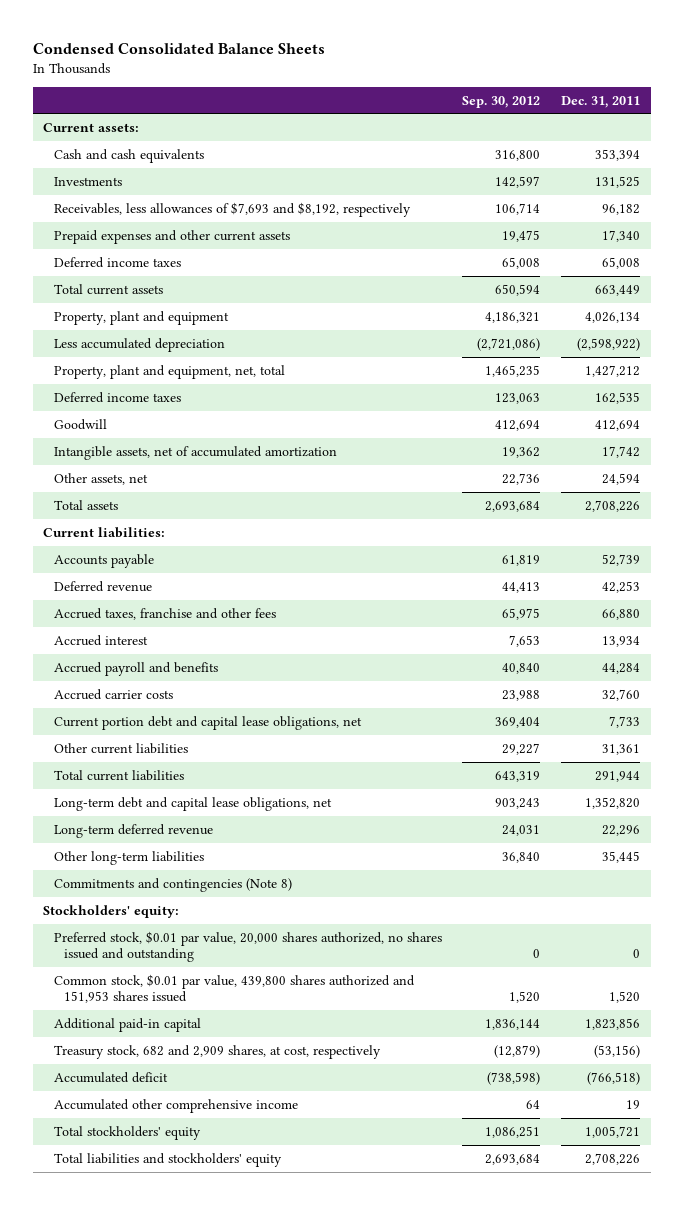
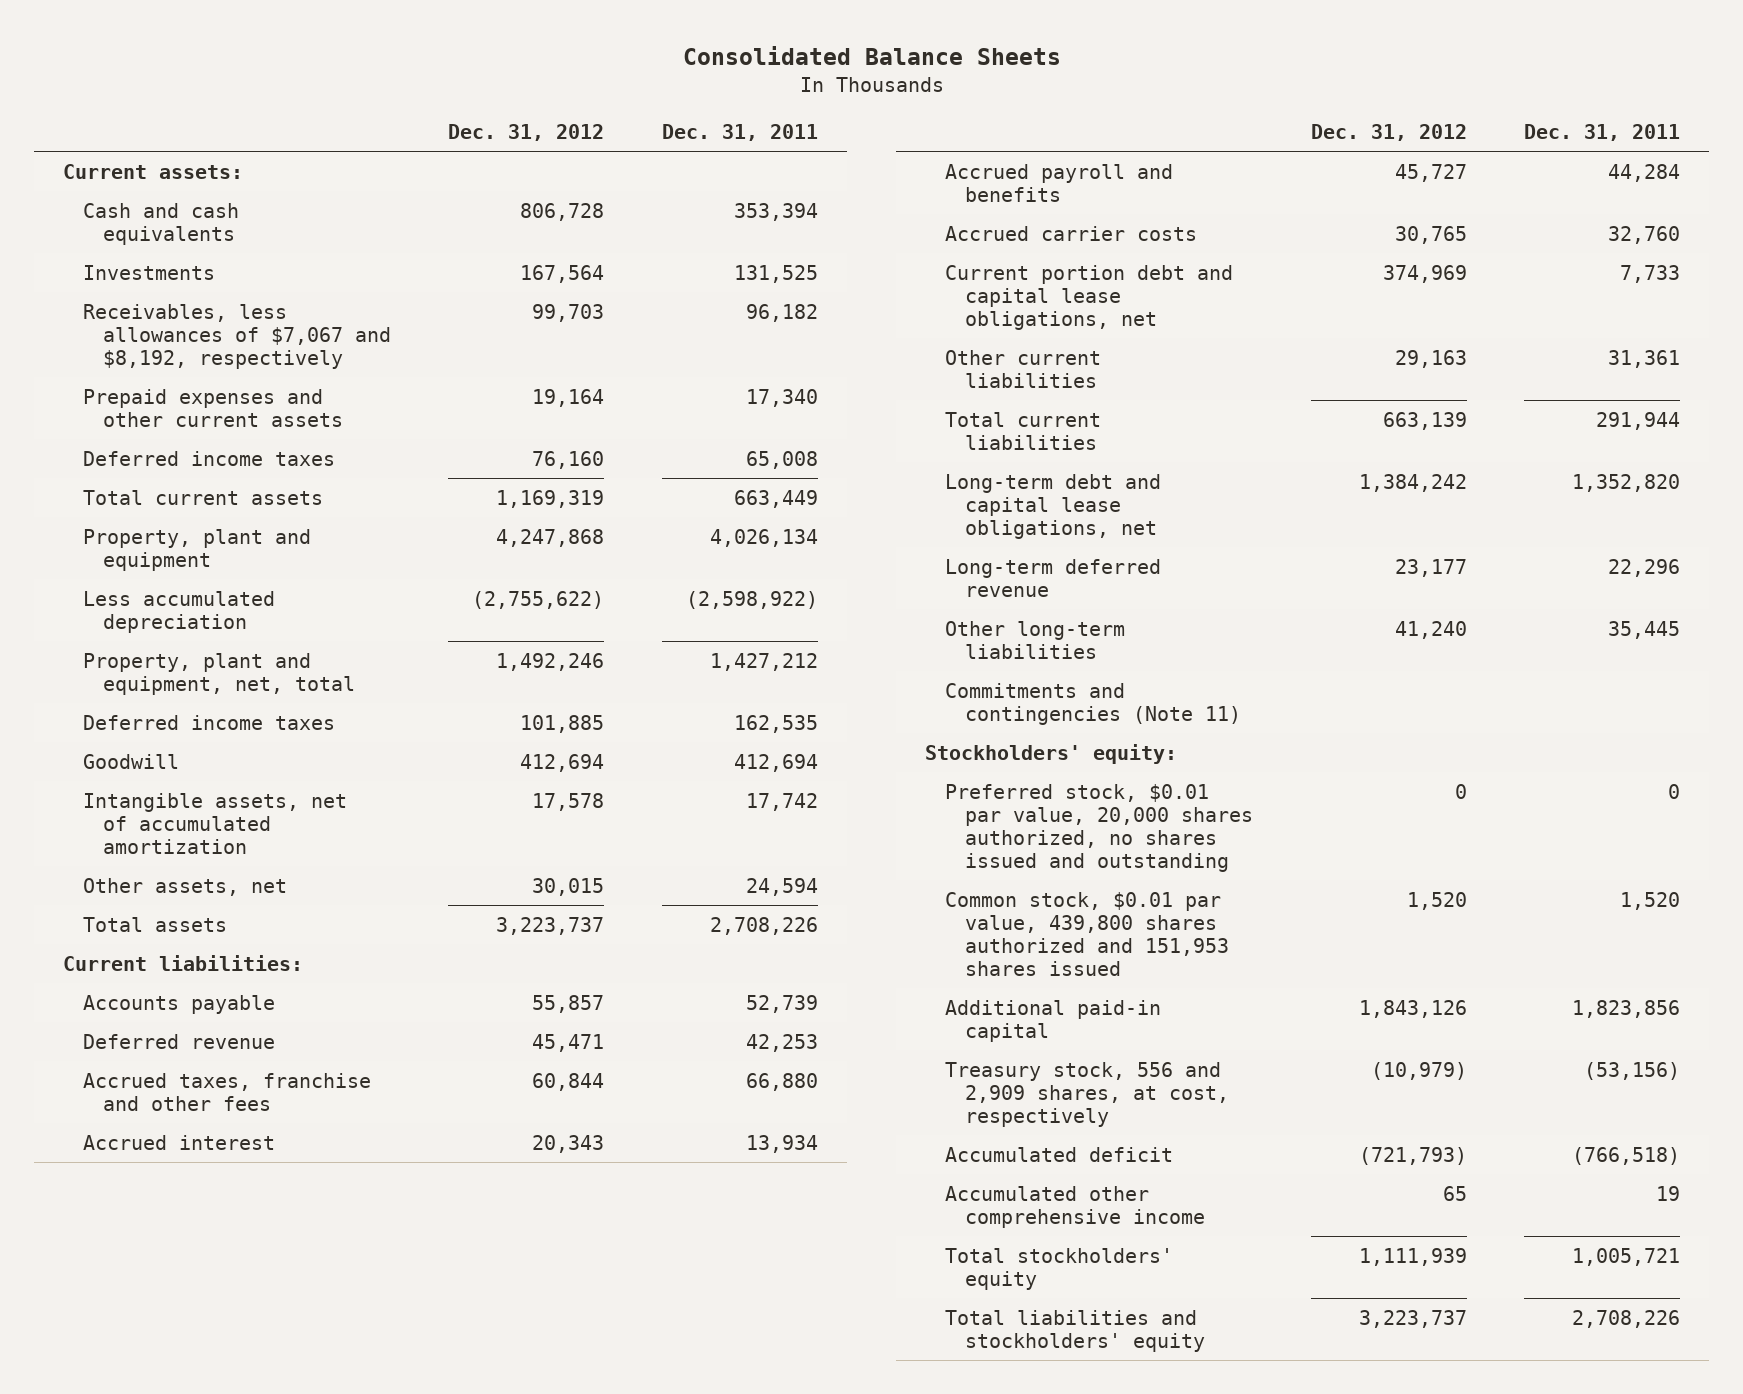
- Condensed Consolidated Balance Sheets
+ Consolidated Balance Sheets
- | Sep. 30, 2012 | Dec. 31, 2011
+ | Dec. 31, 2012 | Dec. 31, 2011
- Receivables, less allowances of $7,693 and $8,192, respectively | 106,714 | 96,182
+ Receivables, less allowances of $7,067 and $8,192, respectively | 99,703 | 96,182
- Commitments and contingencies (Note 8)
+ Commitments and contingencies (Note 11)
- Treasury stock, 682 and 2,909 shares, at cost, respectively | (12,879) | (53,156)
+ Treasury stock, 556 and 2,909 shares, at cost, respectively | (10,979) | (53,156)

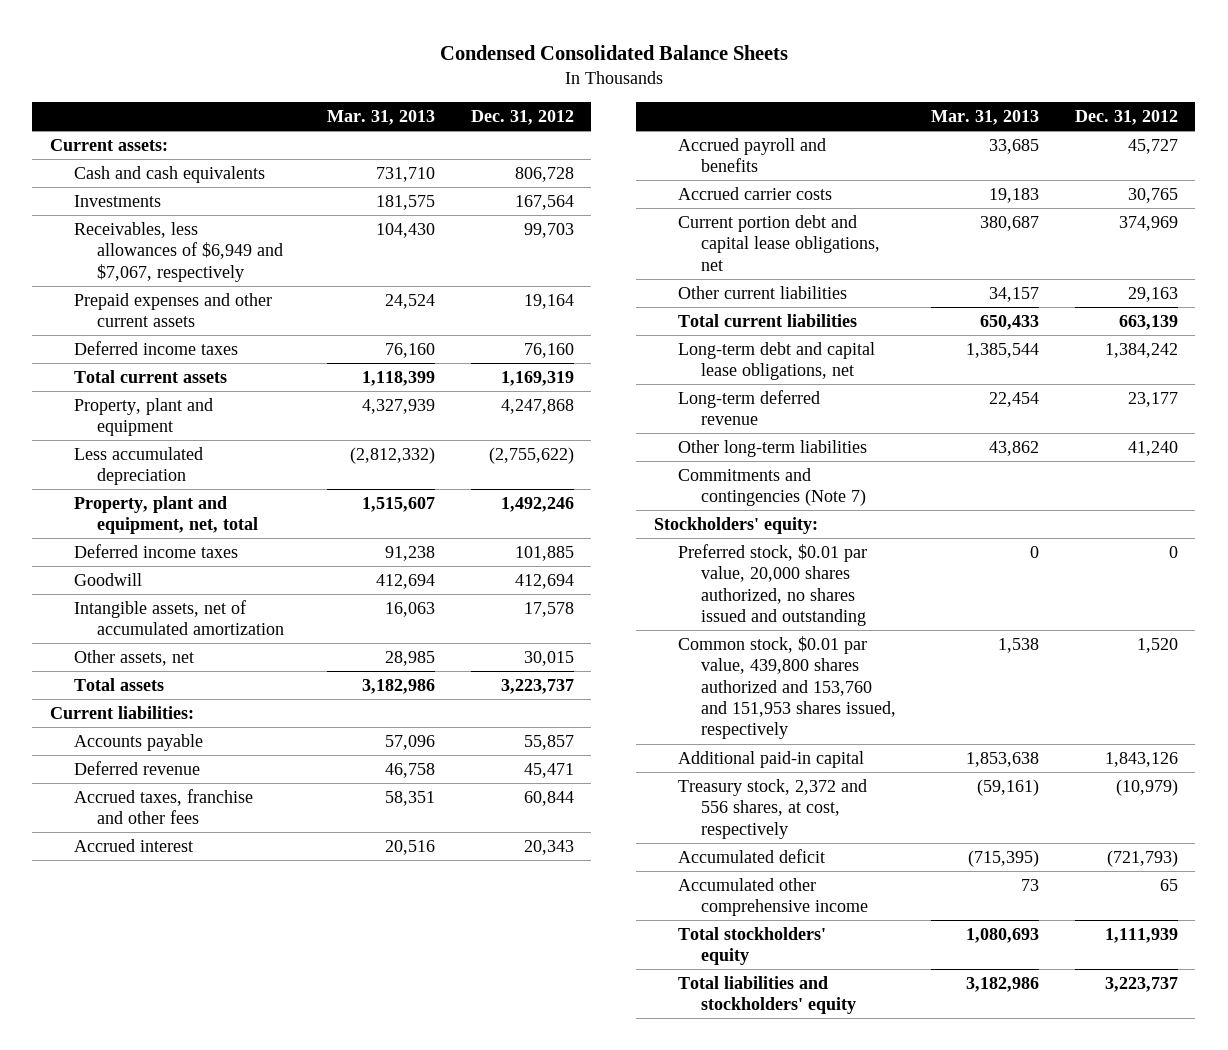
- Consolidated Balance Sheets
+ Condensed Consolidated Balance Sheets
- | Dec. 31, 2012 | Dec. 31, 2011
+ | Mar. 31, 2013 | Dec. 31, 2012
- Receivables, less allowances of $7,067 and $8,192, respectively | 99,703 | 96,182
+ Receivables, less allowances of $6,949 and $7,067, respectively | 104,430 | 99,703
- Commitments and contingencies (Note 11)
+ Commitments and contingencies (Note 7)
- Common stock, $0.01 par value, 439,800 shares authorized and 151,953 shares issued | 1,520 | 1,520
+ Common stock, $0.01 par value, 439,800 shares authorized and 153,760 and 151,953 shares issued, respectively | 1,538 | 1,520
- Treasury stock, 556 and 2,909 shares, at cost, respectively | (10,979) | (53,156)
+ Treasury stock, 2,372 and 556 shares, at cost, respectively | (59,161) | (10,979)

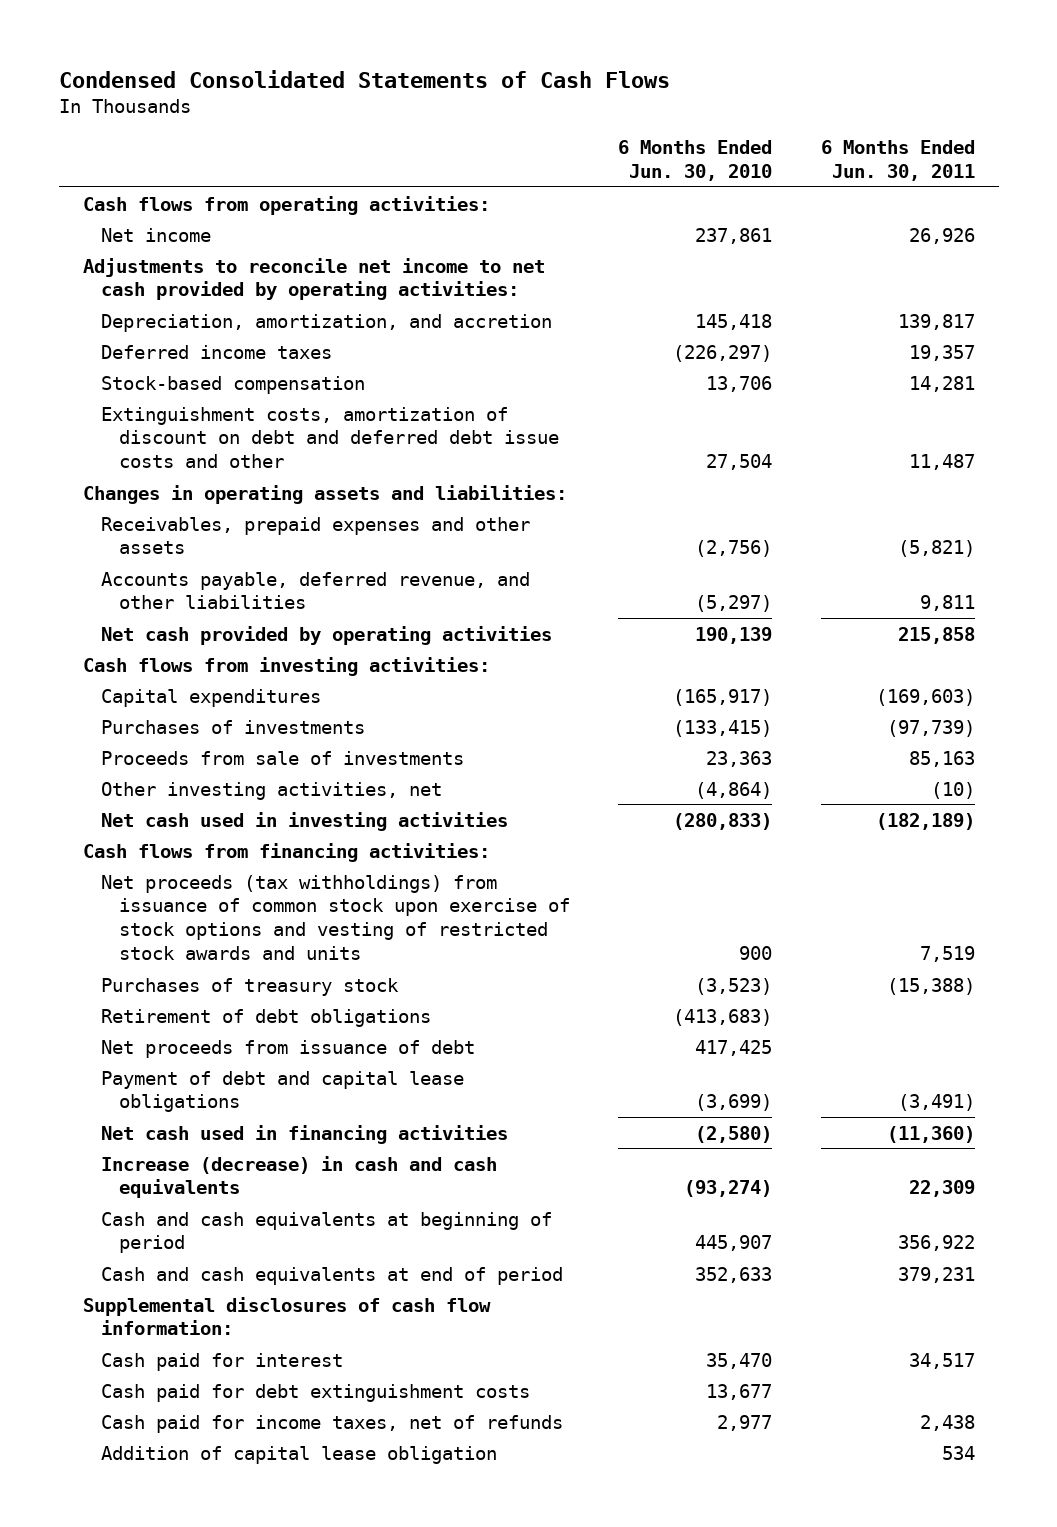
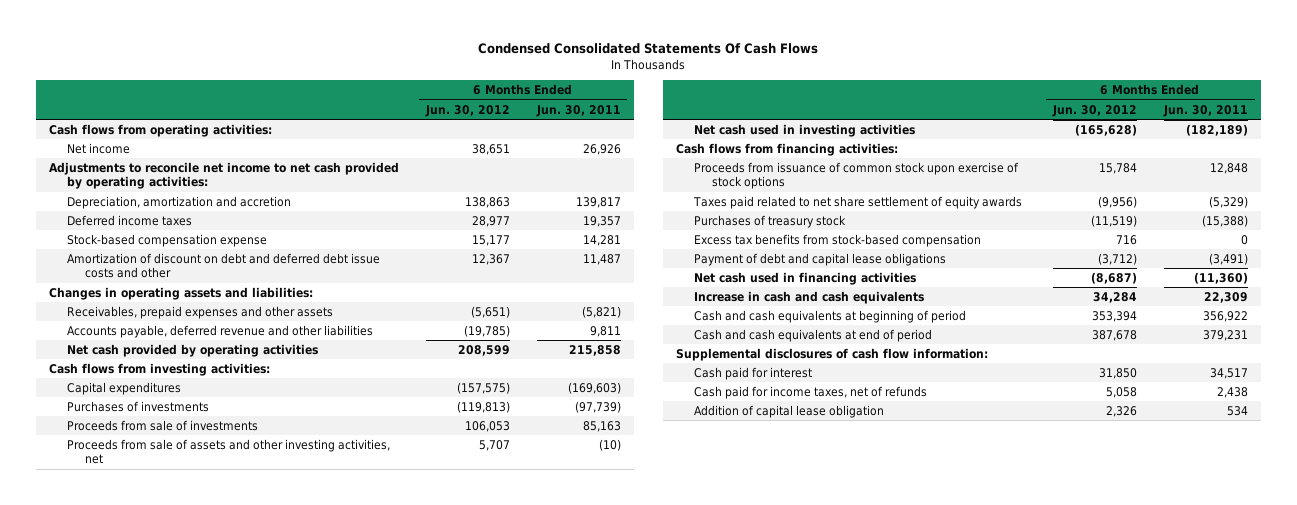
- Condensed Consolidated Statements of Cash Flows
+ Condensed Consolidated Statements Of Cash Flows
- | 6 Months Ended Jun. 30, 2010 | 6 Months Ended Jun. 30, 2011
+ | 6 Months Ended Jun. 30, 2012 | 6 Months Ended Jun. 30, 2011
- Depreciation, amortization, and accretion | 145,418 | 139,817
+ Depreciation, amortization and accretion | 138,863 | 139,817
- Stock-based compensation | 13,706 | 14,281
- Extinguishment costs, amortization of discount on debt and deferred debt issue costs and other | 27,504 | 11,487
+ Stock-based compensation expense | 15,177 | 14,281
+ Amortization of discount on debt and deferred debt issue costs and other | 12,367 | 11,487
- Accounts payable, deferred revenue, and other liabilities | (5,297) | 9,811
+ Accounts payable, deferred revenue and other liabilities | (19,785) | 9,811
- Other investing activities, net | (4,864) | (10)
+ Proceeds from sale of assets and other investing activities, net | 5,707 | (10)
- Net proceeds (tax withholdings) from issuance of common stock upon exercise of stock options and vesting of restricted stock awards and units | 900 | 7,519
+ Proceeds from issuance of common stock upon exercise of stock options | 15,784 | 12,848
+ Taxes paid related to net share settlement of equity awards | (9,956) | (5,329)
- Retirement of debt obligations | (413,683) |
- Net proceeds from issuance of debt | 417,425 |
+ Excess tax benefits from stock-based compensation | 716 | 0
- Increase (decrease) in cash and cash equivalents | (93,274) | 22,309
+ Increase in cash and cash equivalents | 34,284 | 22,309
- Cash paid for debt extinguishment costs | 13,677 |

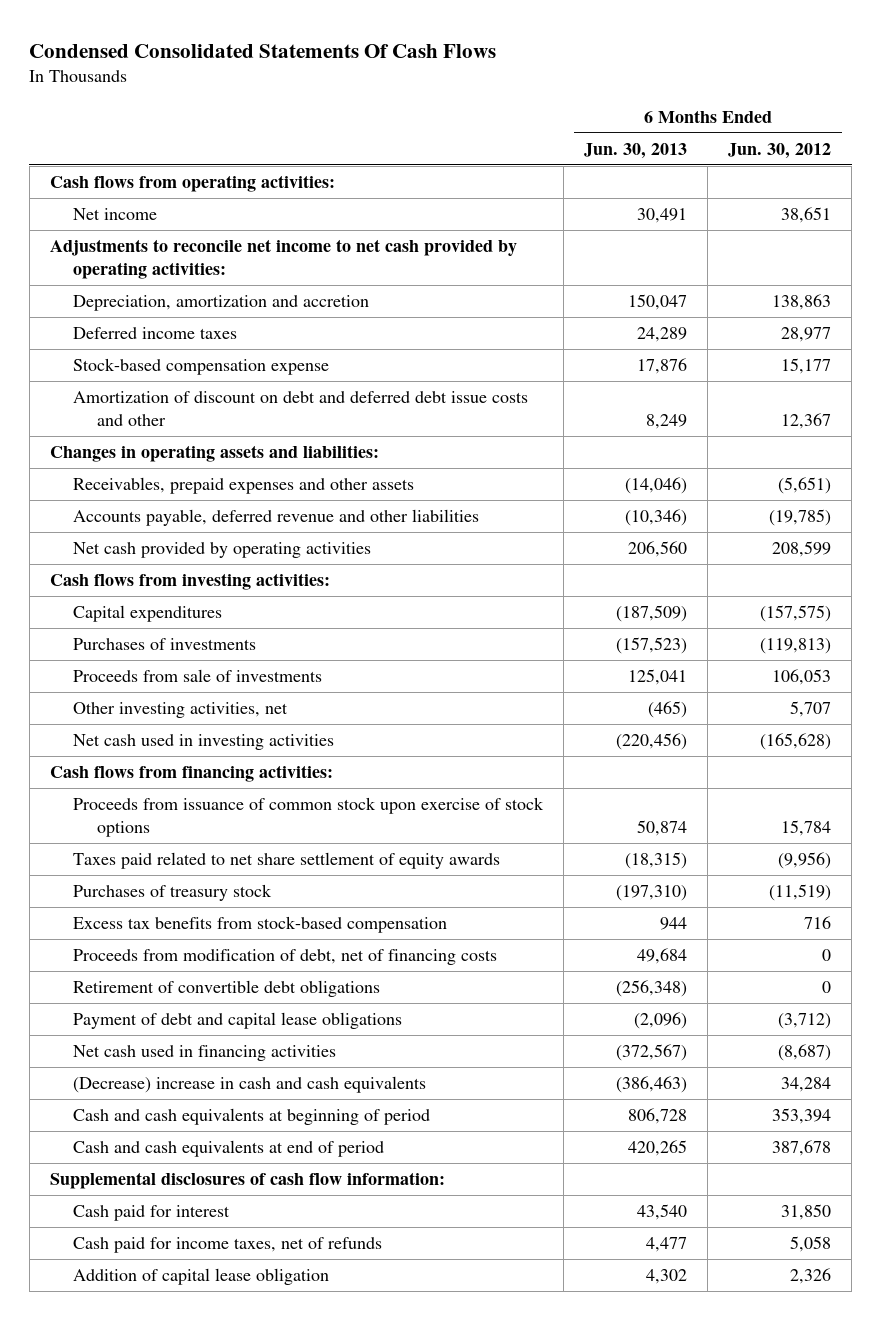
- | 6 Months Ended Jun. 30, 2012 | 6 Months Ended Jun. 30, 2011
+ | 6 Months Ended Jun. 30, 2013 | 6 Months Ended Jun. 30, 2012
- Proceeds from sale of assets and other investing activities, net | 5,707 | (10)
+ Other investing activities, net | (465) | 5,707
+ Proceeds from modification of debt, net of financing costs | 49,684 | 0
+ Retirement of convertible debt obligations | (256,348) | 0
- Increase in cash and cash equivalents | 34,284 | 22,309
+ (Decrease) increase in cash and cash equivalents | (386,463) | 34,284

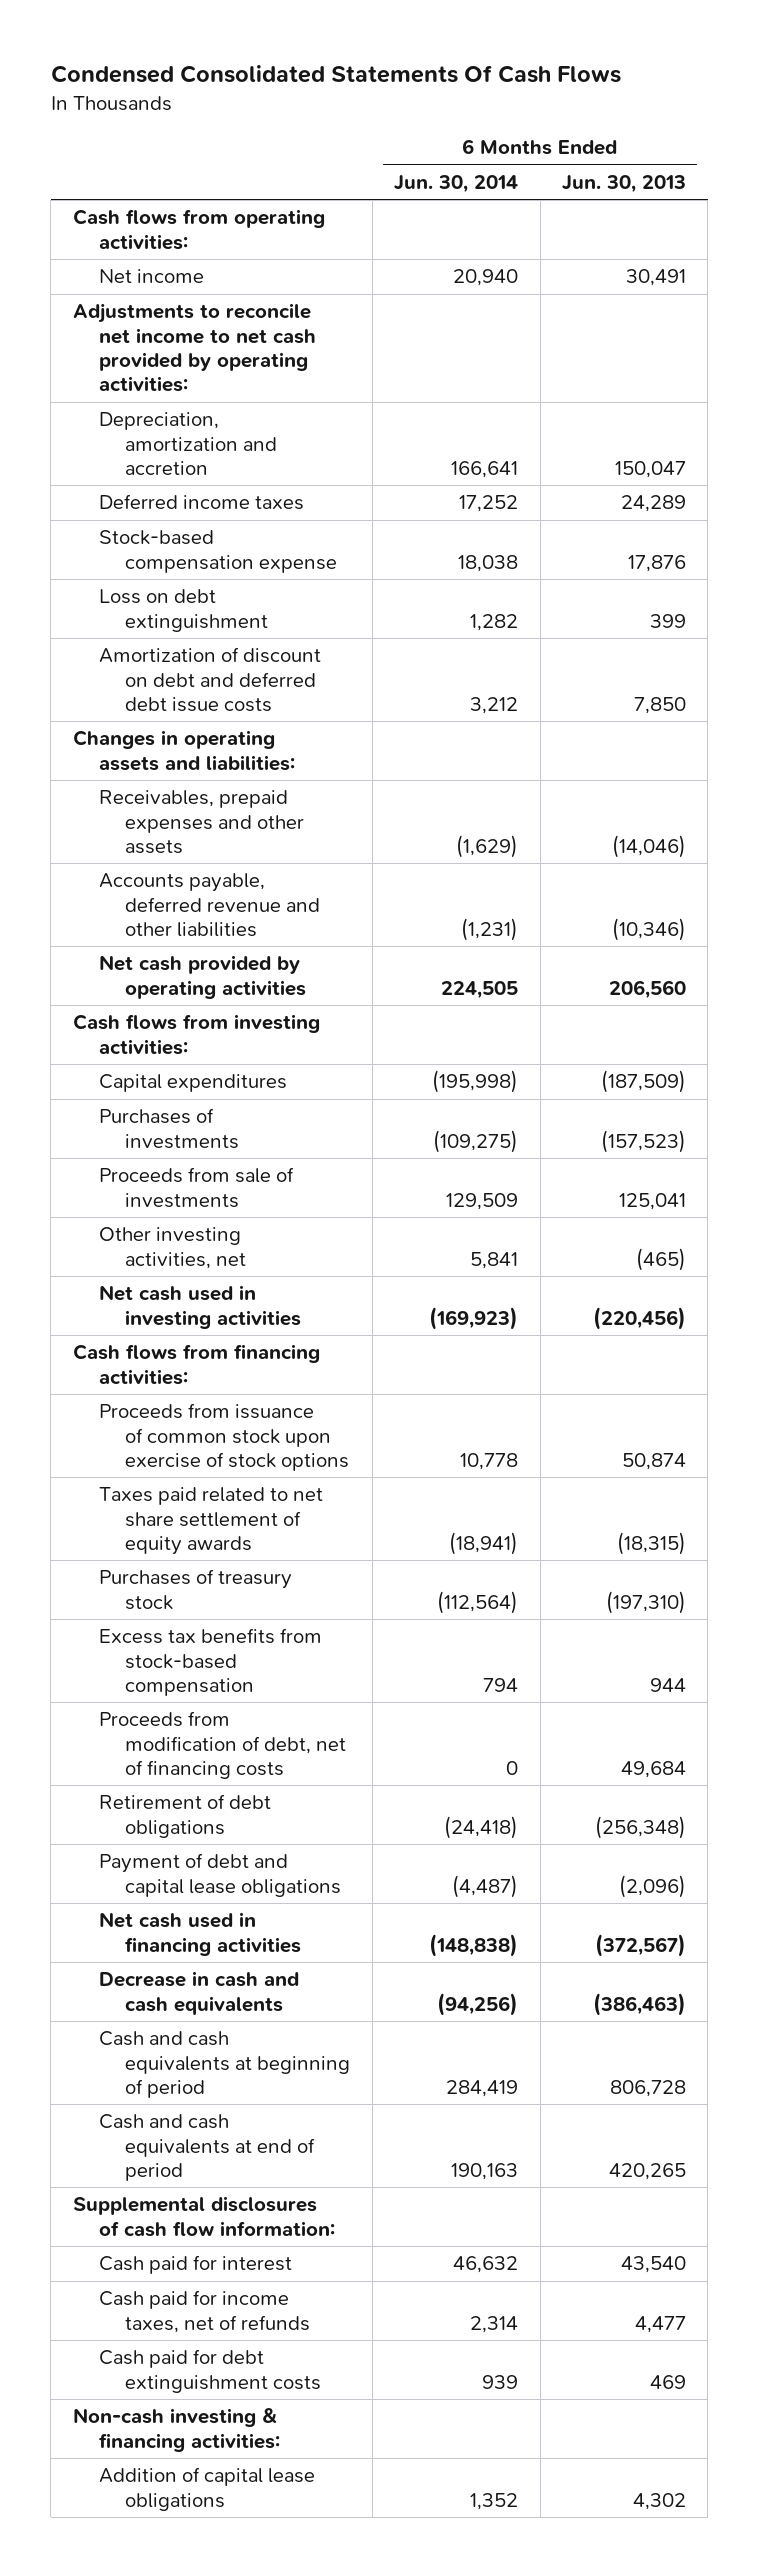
- | 6 Months Ended Jun. 30, 2013 | 6 Months Ended Jun. 30, 2012
+ | 6 Months Ended Jun. 30, 2014 | 6 Months Ended Jun. 30, 2013
- Amortization of discount on debt and deferred debt issue costs and other | 8,249 | 12,367
+ Loss on debt extinguishment | 1,282 | 399
+ Amortization of discount on debt and deferred debt issue costs | 3,212 | 7,850
- Retirement of convertible debt obligations | (256,348) | 0
+ Retirement of debt obligations | (24,418) | (256,348)
- (Decrease) increase in cash and cash equivalents | (386,463) | 34,284
+ Decrease in cash and cash equivalents | (94,256) | (386,463)
- Addition of capital lease obligation | 4,302 | 2,326
+ Cash paid for debt extinguishment costs | 939 | 469
+ Non-cash investing & financing activities:
+ Addition of capital lease obligations | 1,352 | 4,302

